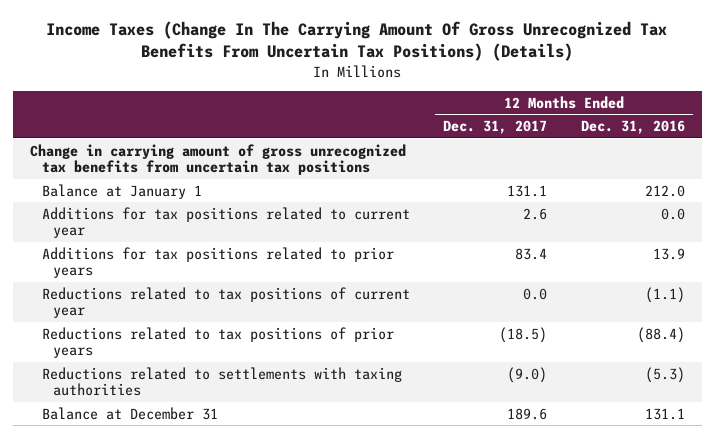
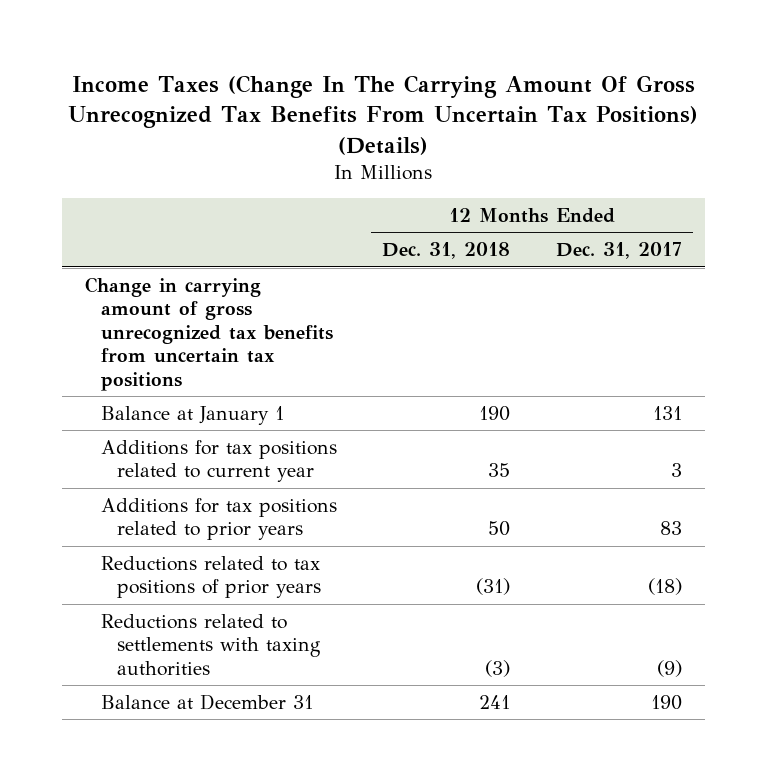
- | 12 Months Ended Dec. 31, 2017 | 12 Months Ended Dec. 31, 2016
+ | 12 Months Ended Dec. 31, 2018 | 12 Months Ended Dec. 31, 2017
- Balance at January 1 | 131.1 | 212.0
- Additions for tax positions related to current year | 2.6 | 0.0
- Additions for tax positions related to prior years | 83.4 | 13.9
- Reductions related to tax positions of current year | 0.0 | (1.1)
- Reductions related to tax positions of prior years | (18.5) | (88.4)
- Reductions related to settlements with taxing authorities | (9.0) | (5.3)
- Balance at December 31 | 189.6 | 131.1
+ Balance at January 1 | 190 | 131
+ Additions for tax positions related to current year | 35 | 3
+ Additions for tax positions related to prior years | 50 | 83
+ Reductions related to tax positions of prior years | (31) | (18)
+ Reductions related to settlements with taxing authorities | (3) | (9)
+ Balance at December 31 | 241 | 190

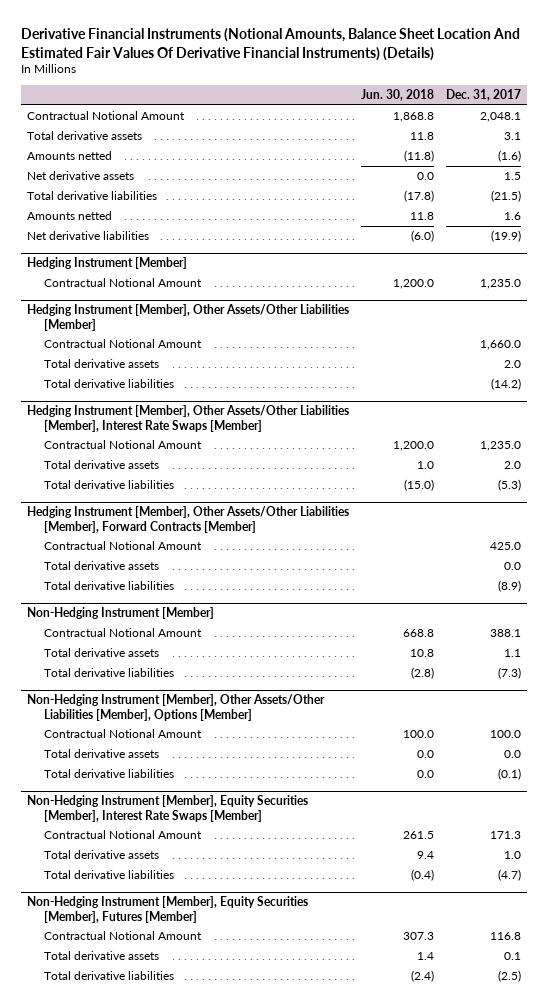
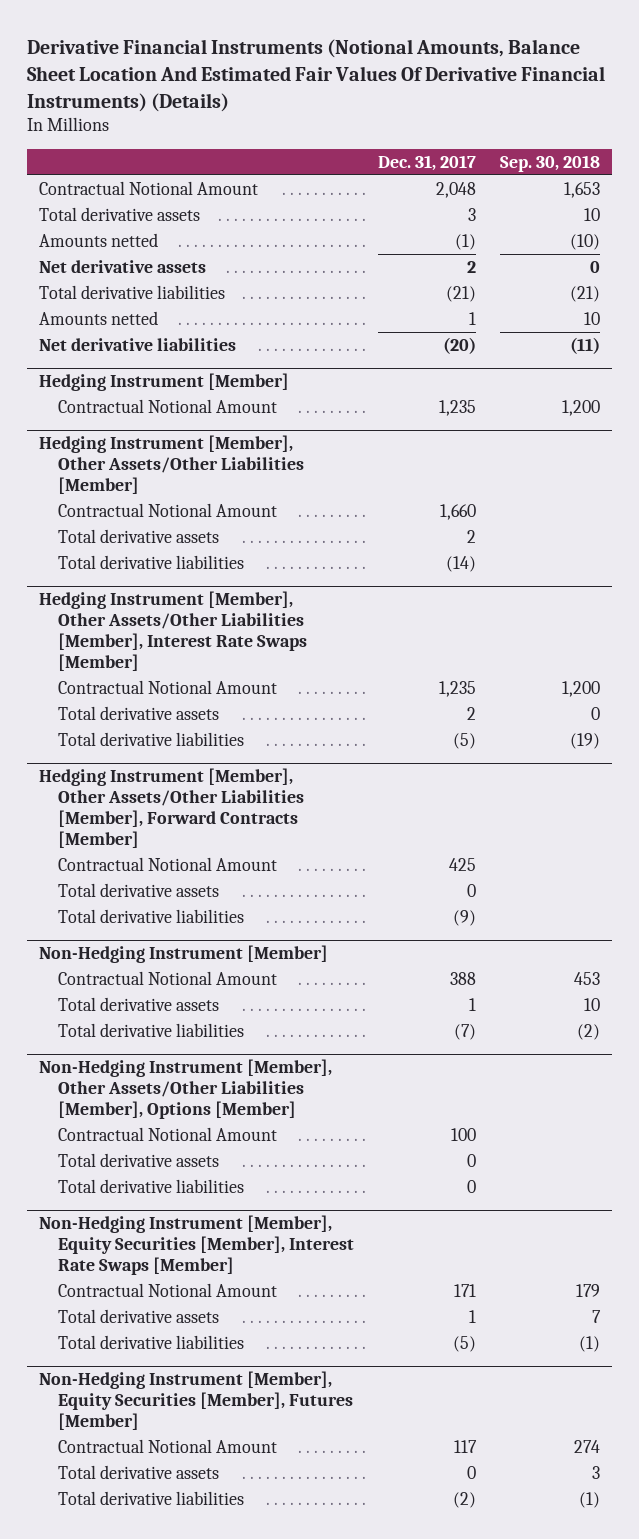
- | Jun. 30, 2018 | Dec. 31, 2017
+ | Dec. 31, 2017 | Sep. 30, 2018
- Contractual Notional Amount | 1,868.8 | 2,048.1
- Total derivative assets | 11.8 | 3.1
- Amounts netted | (11.8) | (1.6)
- Net derivative assets | 0.0 | 1.5
- Total derivative liabilities | (17.8) | (21.5)
- Amounts netted | 11.8 | 1.6
- Net derivative liabilities | (6.0) | (19.9)
+ Contractual Notional Amount | 2,048 | 1,653
+ Total derivative assets | 3 | 10
+ Amounts netted | (1) | (10)
+ Net derivative assets | 2 | 0
+ Total derivative liabilities | (21) | (21)
+ Amounts netted | 1 | 10
+ Net derivative liabilities | (20) | (11)
@ Hedging Instrument [Member]
- Contractual Notional Amount | 1,200.0 | 1,235.0
+ Contractual Notional Amount | 1,235 | 1,200
@ Hedging Instrument [Member], Other Assets/Other Liabilities [Member]
- Contractual Notional Amount | | 1,660.0
- Total derivative assets | | 2.0
- Total derivative liabilities | | (14.2)
+ Contractual Notional Amount | 1,660 |
+ Total derivative assets | 2 |
+ Total derivative liabilities | (14) |
@ Hedging Instrument [Member], Other Assets/Other Liabilities [Member], Interest Rate Swaps [Member]
- Contractual Notional Amount | 1,200.0 | 1,235.0
- Total derivative assets | 1.0 | 2.0
- Total derivative liabilities | (15.0) | (5.3)
+ Contractual Notional Amount | 1,235 | 1,200
+ Total derivative assets | 2 | 0
+ Total derivative liabilities | (5) | (19)
@ Hedging Instrument [Member], Other Assets/Other Liabilities [Member], Forward Contracts [Member]
- Contractual Notional Amount | | 425.0
- Total derivative assets | | 0.0
- Total derivative liabilities | | (8.9)
+ Contractual Notional Amount | 425 |
+ Total derivative assets | 0 |
+ Total derivative liabilities | (9) |
@ Non-Hedging Instrument [Member]
- Contractual Notional Amount | 668.8 | 388.1
- Total derivative assets | 10.8 | 1.1
- Total derivative liabilities | (2.8) | (7.3)
+ Contractual Notional Amount | 388 | 453
+ Total derivative assets | 1 | 10
+ Total derivative liabilities | (7) | (2)
@ Non-Hedging Instrument [Member], Other Assets/Other Liabilities [Member], Options [Member]
- Contractual Notional Amount | 100.0 | 100.0
- Total derivative assets | 0.0 | 0.0
- Total derivative liabilities | 0.0 | (0.1)
+ Contractual Notional Amount | 100 |
+ Total derivative assets | 0 |
+ Total derivative liabilities | 0 |
@ Non-Hedging Instrument [Member], Equity Securities [Member], Interest Rate Swaps [Member]
- Contractual Notional Amount | 261.5 | 171.3
- Total derivative assets | 9.4 | 1.0
- Total derivative liabilities | (0.4) | (4.7)
+ Contractual Notional Amount | 171 | 179
+ Total derivative assets | 1 | 7
+ Total derivative liabilities | (5) | (1)
@ Non-Hedging Instrument [Member], Equity Securities [Member], Futures [Member]
- Contractual Notional Amount | 307.3 | 116.8
- Total derivative assets | 1.4 | 0.1
- Total derivative liabilities | (2.4) | (2.5)
+ Contractual Notional Amount | 117 | 274
+ Total derivative assets | 0 | 3
+ Total derivative liabilities | (2) | (1)

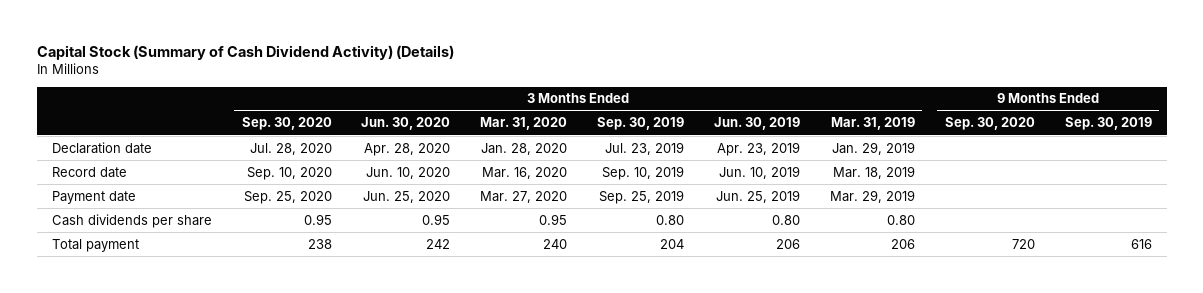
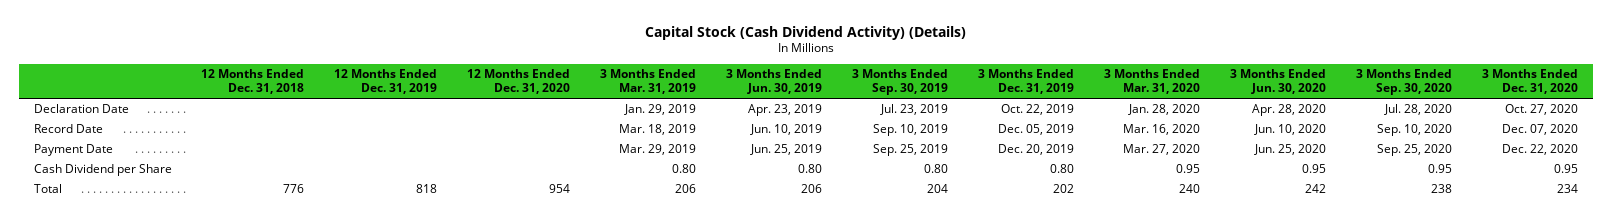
- Capital Stock (Summary of Cash Dividend Activity) (Details)
+ Capital Stock (Cash Dividend Activity) (Details)
- | 3 Months Ended Sep. 30, 2020 | 3 Months Ended Jun. 30, 2020 | 3 Months Ended Mar. 31, 2020 | 3 Months Ended Sep. 30, 2019 | 3 Months Ended Jun. 30, 2019 | 3 Months Ended Mar. 31, 2019 | 9 Months Ended Sep. 30, 2020 | 9 Months Ended Sep. 30, 2019
+ | 12 Months Ended Dec. 31, 2018 | 12 Months Ended Dec. 31, 2019 | 12 Months Ended Dec. 31, 2020 | 3 Months Ended Mar. 31, 2019 | 3 Months Ended Jun. 30, 2019 | 3 Months Ended Sep. 30, 2019 | 3 Months Ended Dec. 31, 2019 | 3 Months Ended Mar. 31, 2020 | 3 Months Ended Jun. 30, 2020 | 3 Months Ended Sep. 30, 2020 | 3 Months Ended Dec. 31, 2020
- Declaration date | Jul. 28, 2020 | Apr. 28, 2020 | Jan. 28, 2020 | Jul. 23, 2019 | Apr. 23, 2019 | Jan. 29, 2019 | |
- Record date | Sep. 10, 2020 | Jun. 10, 2020 | Mar. 16, 2020 | Sep. 10, 2019 | Jun. 10, 2019 | Mar. 18, 2019 | |
- Payment date | Sep. 25, 2020 | Jun. 25, 2020 | Mar. 27, 2020 | Sep. 25, 2019 | Jun. 25, 2019 | Mar. 29, 2019 | |
- Cash dividends per share | 0.95 | 0.95 | 0.95 | 0.80 | 0.80 | 0.80 | |
- Total payment | 238 | 242 | 240 | 204 | 206 | 206 | 720 | 616
+ Declaration Date | | | | Jan. 29, 2019 | Apr. 23, 2019 | Jul. 23, 2019 | Oct. 22, 2019 | Jan. 28, 2020 | Apr. 28, 2020 | Jul. 28, 2020 | Oct. 27, 2020
+ Record Date | | | | Mar. 18, 2019 | Jun. 10, 2019 | Sep. 10, 2019 | Dec. 05, 2019 | Mar. 16, 2020 | Jun. 10, 2020 | Sep. 10, 2020 | Dec. 07, 2020
+ Payment Date | | | | Mar. 29, 2019 | Jun. 25, 2019 | Sep. 25, 2019 | Dec. 20, 2019 | Mar. 27, 2020 | Jun. 25, 2020 | Sep. 25, 2020 | Dec. 22, 2020
+ Cash Dividend per Share | | | | 0.80 | 0.80 | 0.80 | 0.80 | 0.95 | 0.95 | 0.95 | 0.95
+ Total | 776 | 818 | 954 | 206 | 206 | 204 | 202 | 240 | 242 | 238 | 234

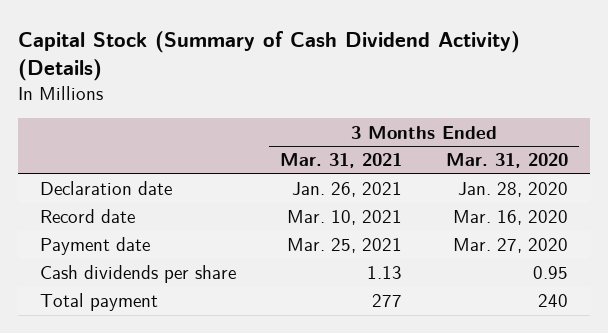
- Capital Stock (Cash Dividend Activity) (Details)
+ Capital Stock (Summary of Cash Dividend Activity) (Details)
- | 12 Months Ended Dec. 31, 2018 | 12 Months Ended Dec. 31, 2019 | 12 Months Ended Dec. 31, 2020 | 3 Months Ended Mar. 31, 2019 | 3 Months Ended Jun. 30, 2019 | 3 Months Ended Sep. 30, 2019 | 3 Months Ended Dec. 31, 2019 | 3 Months Ended Mar. 31, 2020 | 3 Months Ended Jun. 30, 2020 | 3 Months Ended Sep. 30, 2020 | 3 Months Ended Dec. 31, 2020
+ | 3 Months Ended Mar. 31, 2021 | 3 Months Ended Mar. 31, 2020
- Declaration Date | | | | Jan. 29, 2019 | Apr. 23, 2019 | Jul. 23, 2019 | Oct. 22, 2019 | Jan. 28, 2020 | Apr. 28, 2020 | Jul. 28, 2020 | Oct. 27, 2020
- Record Date | | | | Mar. 18, 2019 | Jun. 10, 2019 | Sep. 10, 2019 | Dec. 05, 2019 | Mar. 16, 2020 | Jun. 10, 2020 | Sep. 10, 2020 | Dec. 07, 2020
- Payment Date | | | | Mar. 29, 2019 | Jun. 25, 2019 | Sep. 25, 2019 | Dec. 20, 2019 | Mar. 27, 2020 | Jun. 25, 2020 | Sep. 25, 2020 | Dec. 22, 2020
- Cash Dividend per Share | | | | 0.80 | 0.80 | 0.80 | 0.80 | 0.95 | 0.95 | 0.95 | 0.95
- Total | 776 | 818 | 954 | 206 | 206 | 204 | 202 | 240 | 242 | 238 | 234
+ Declaration date | Jan. 26, 2021 | Jan. 28, 2020
+ Record date | Mar. 10, 2021 | Mar. 16, 2020
+ Payment date | Mar. 25, 2021 | Mar. 27, 2020
+ Cash dividends per share | 1.13 | 0.95
+ Total payment | 277 | 240

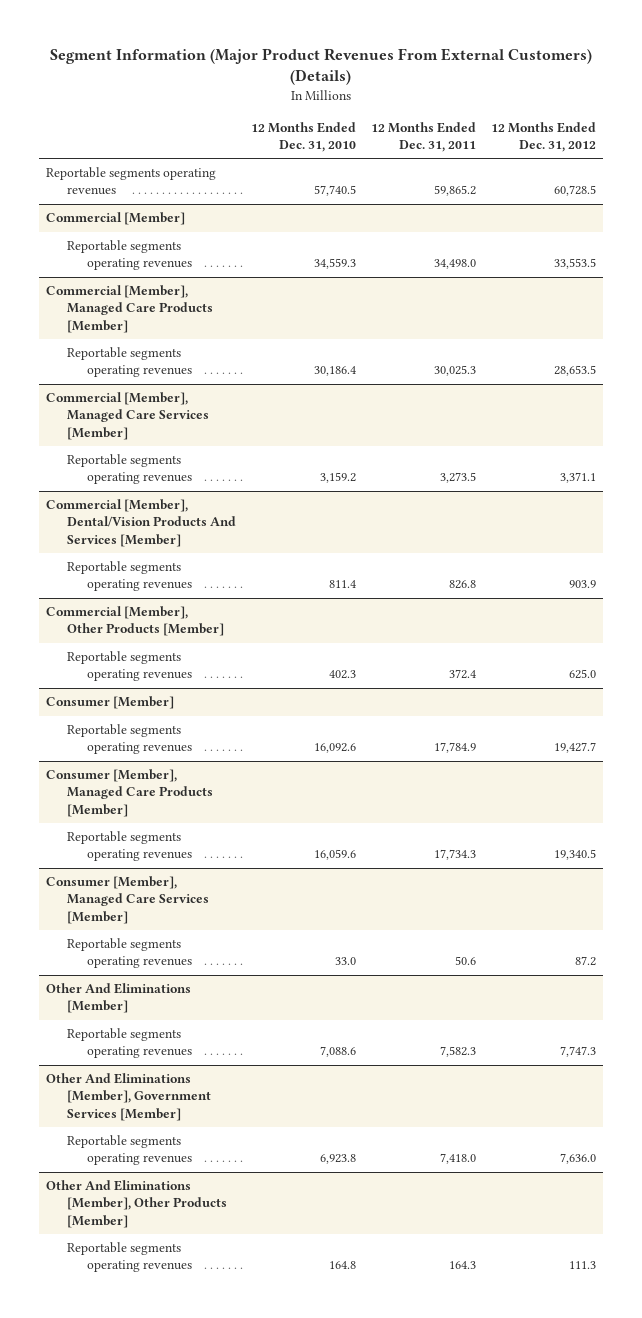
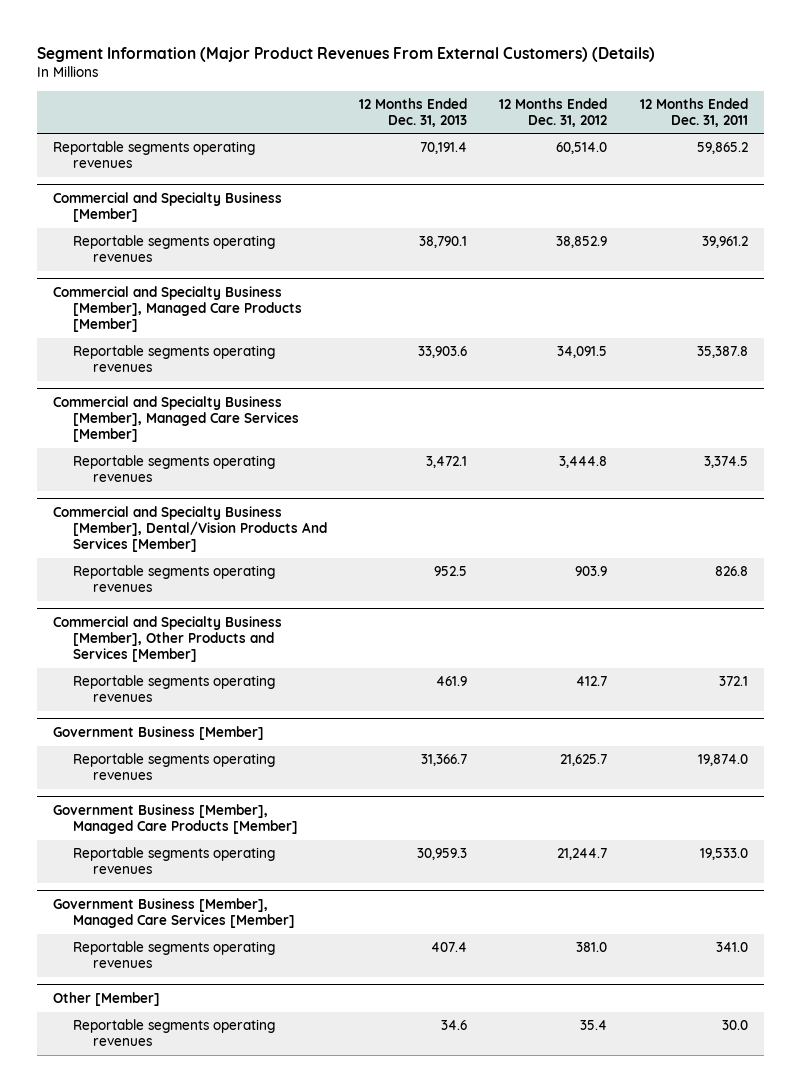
- | 12 Months Ended Dec. 31, 2010 | 12 Months Ended Dec. 31, 2011 | 12 Months Ended Dec. 31, 2012
+ | 12 Months Ended Dec. 31, 2013 | 12 Months Ended Dec. 31, 2012 | 12 Months Ended Dec. 31, 2011
- Reportable segments operating revenues | 57,740.5 | 59,865.2 | 60,728.5
- Commercial [Member]
- Reportable segments operating revenues | 34,559.3 | 34,498.0 | 33,553.5
- Commercial [Member], Managed Care Products [Member]
- Reportable segments operating revenues | 30,186.4 | 30,025.3 | 28,653.5
- Commercial [Member], Managed Care Services [Member]
- Reportable segments operating revenues | 3,159.2 | 3,273.5 | 3,371.1
- Commercial [Member], Dental/Vision Products And Services [Member]
+ Reportable segments operating revenues | 70,191.4 | 60,514.0 | 59,865.2
+ Commercial and Specialty Business [Member]
+ Reportable segments operating revenues | 38,790.1 | 38,852.9 | 39,961.2
+ Commercial and Specialty Business [Member], Managed Care Products [Member]
+ Reportable segments operating revenues | 33,903.6 | 34,091.5 | 35,387.8
+ Commercial and Specialty Business [Member], Managed Care Services [Member]
+ Reportable segments operating revenues | 3,472.1 | 3,444.8 | 3,374.5
+ Commercial and Specialty Business [Member], Dental/Vision Products And Services [Member]
- Commercial [Member], Other Products [Member]
- Reportable segments operating revenues | 402.3 | 372.4 | 625.0
- Consumer [Member]
- Reportable segments operating revenues | 16,092.6 | 17,784.9 | 19,427.7
- Consumer [Member], Managed Care Products [Member]
- Reportable segments operating revenues | 16,059.6 | 17,734.3 | 19,340.5
- Consumer [Member], Managed Care Services [Member]
- Reportable segments operating revenues | 33.0 | 50.6 | 87.2
- Other And Eliminations [Member]
- Reportable segments operating revenues | 7,088.6 | 7,582.3 | 7,747.3
- Other And Eliminations [Member], Government Services [Member]
- Reportable segments operating revenues | 6,923.8 | 7,418.0 | 7,636.0
- Other And Eliminations [Member], Other Products [Member]
- Reportable segments operating revenues | 164.8 | 164.3 | 111.3
+ Commercial and Specialty Business [Member], Other Products and Services [Member]
+ Reportable segments operating revenues | 461.9 | 412.7 | 372.1
+ Government Business [Member]
+ Reportable segments operating revenues | 31,366.7 | 21,625.7 | 19,874.0
+ Government Business [Member], Managed Care Products [Member]
+ Reportable segments operating revenues | 30,959.3 | 21,244.7 | 19,533.0
+ Government Business [Member], Managed Care Services [Member]
+ Reportable segments operating revenues | 407.4 | 381.0 | 341.0
+ Other [Member]
+ Reportable segments operating revenues | 34.6 | 35.4 | 30.0

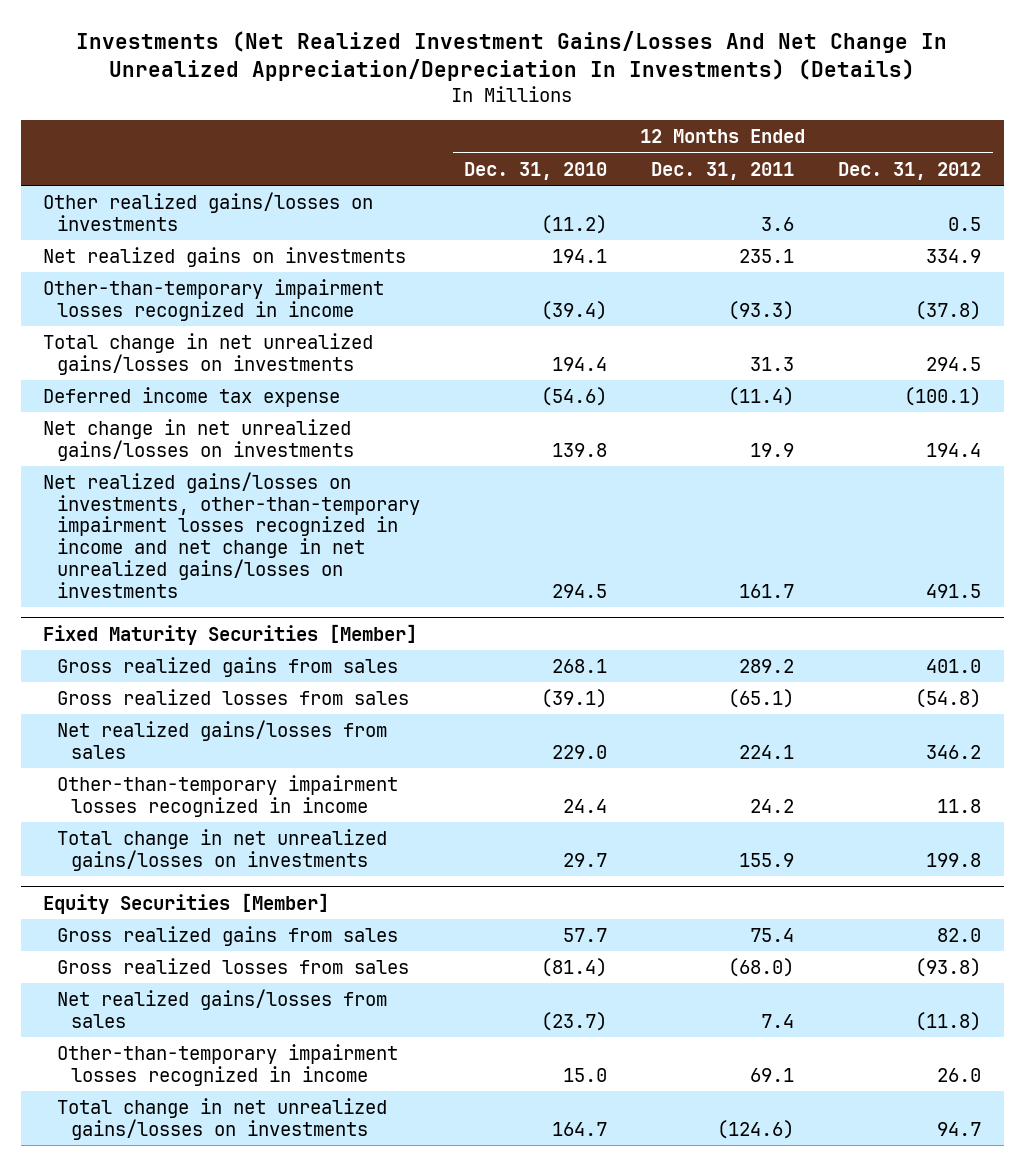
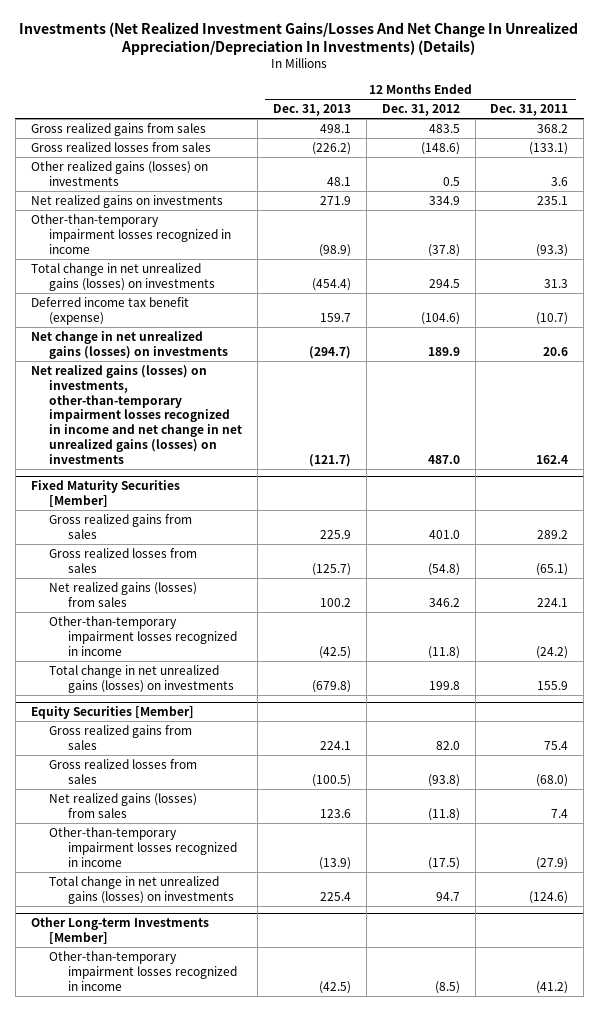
- | 12 Months Ended Dec. 31, 2010 | 12 Months Ended Dec. 31, 2011 | 12 Months Ended Dec. 31, 2012
+ | 12 Months Ended Dec. 31, 2013 | 12 Months Ended Dec. 31, 2012 | 12 Months Ended Dec. 31, 2011
- Other realized gains/losses on investments | (11.2) | 3.6 | 0.5
+ Gross realized gains from sales | 498.1 | 483.5 | 368.2
+ Gross realized losses from sales | (226.2) | (148.6) | (133.1)
+ Other realized gains (losses) on investments | 48.1 | 0.5 | 3.6
- Total change in net unrealized gains/losses on investments | 194.4 | 31.3 | 294.5
- Deferred income tax expense | (54.6) | (11.4) | (100.1)
- Net change in net unrealized gains/losses on investments | 139.8 | 19.9 | 194.4
- Net realized gains/losses on investments, other-than-temporary impairment losses recognized in income and net change in net unrealized gains/losses on investments | 294.5 | 161.7 | 491.5
+ Total change in net unrealized gains (losses) on investments | (454.4) | 294.5 | 31.3
+ Deferred income tax benefit (expense) | 159.7 | (104.6) | (10.7)
+ Net change in net unrealized gains (losses) on investments | (294.7) | 189.9 | 20.6
+ Net realized gains (losses) on investments, other-than-temporary impairment losses recognized in income and net change in net unrealized gains (losses) on investments | (121.7) | 487.0 | 162.4
@ Fixed Maturity Securities [Member]
- Net realized gains/losses from sales | 229.0 | 224.1 | 346.2
- Other-than-temporary impairment losses recognized in income | 24.4 | 24.2 | 11.8
- Total change in net unrealized gains/losses on investments | 29.7 | 155.9 | 199.8
+ Net realized gains (losses) from sales | 100.2 | 346.2 | 224.1
+ Other-than-temporary impairment losses recognized in income | (42.5) | (11.8) | (24.2)
+ Total change in net unrealized gains (losses) on investments | (679.8) | 199.8 | 155.9
@ Equity Securities [Member]
- Net realized gains/losses from sales | (23.7) | 7.4 | (11.8)
- Other-than-temporary impairment losses recognized in income | 15.0 | 69.1 | 26.0
- Total change in net unrealized gains/losses on investments | 164.7 | (124.6) | 94.7
+ Net realized gains (losses) from sales | 123.6 | (11.8) | 7.4
+ Other-than-temporary impairment losses recognized in income | (13.9) | (17.5) | (27.9)
+ Total change in net unrealized gains (losses) on investments | 225.4 | 94.7 | (124.6)
+ Other Long-term Investments [Member]
+ Other-than-temporary impairment losses recognized in income | (42.5) | (8.5) | (41.2)

